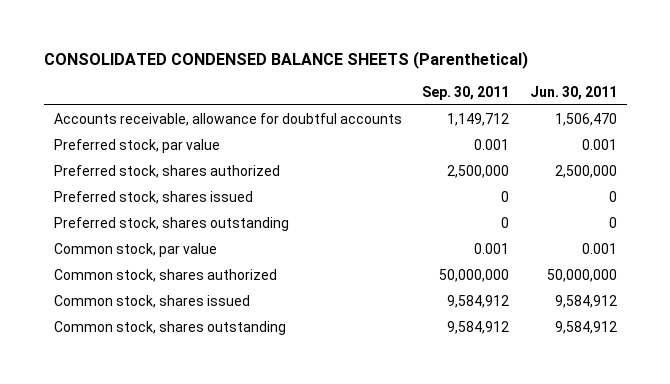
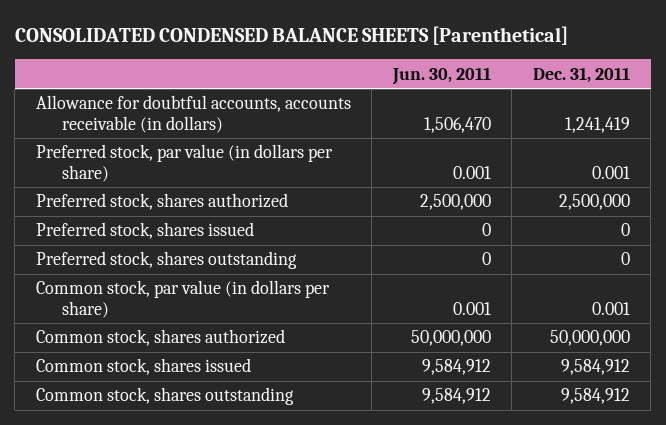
- CONSOLIDATED CONDENSED BALANCE SHEETS (Parenthetical)
+ CONSOLIDATED CONDENSED BALANCE SHEETS [Parenthetical]
- | Sep. 30, 2011 | Jun. 30, 2011
+ | Jun. 30, 2011 | Dec. 31, 2011
- Accounts receivable, allowance for doubtful accounts | 1,149,712 | 1,506,470
- Preferred stock, par value | 0.001 | 0.001
+ Allowance for doubtful accounts, accounts receivable (in dollars) | 1,506,470 | 1,241,419
+ Preferred stock, par value (in dollars per share) | 0.001 | 0.001
- Common stock, par value | 0.001 | 0.001
+ Common stock, par value (in dollars per share) | 0.001 | 0.001

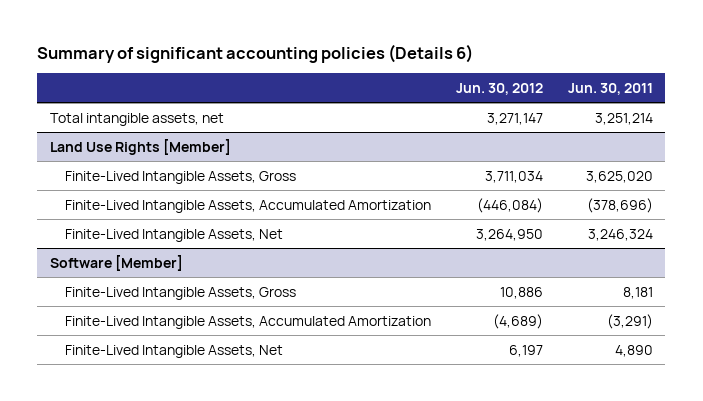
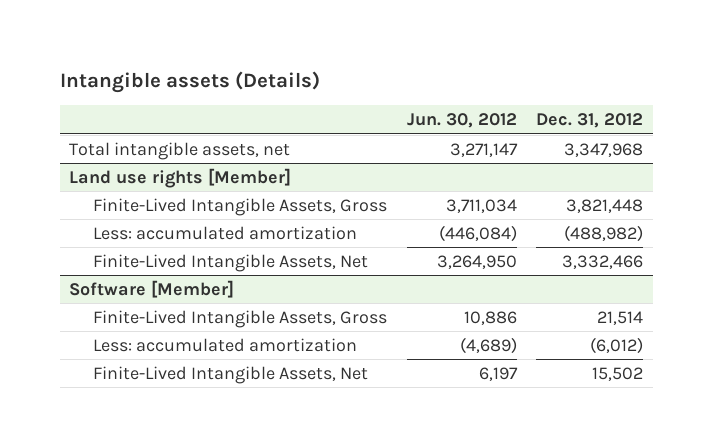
- Summary of significant accounting policies (Details 6)
+ Intangible assets (Details)
- | Jun. 30, 2012 | Jun. 30, 2011
+ | Jun. 30, 2012 | Dec. 31, 2012
- Land Use Rights [Member]
+ Land use rights [Member]
- Finite-Lived Intangible Assets, Accumulated Amortization | (446,084) | (378,696)
+ Less: accumulated amortization | (446,084) | (488,982)
@ Software [Member]
- Finite-Lived Intangible Assets, Accumulated Amortization | (4,689) | (3,291)
+ Less: accumulated amortization | (4,689) | (6,012)

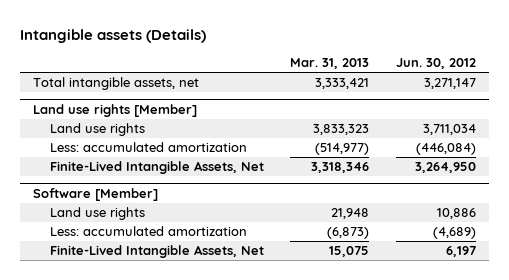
- | Jun. 30, 2012 | Dec. 31, 2012
+ | Mar. 31, 2013 | Jun. 30, 2012
@ Land use rights [Member]
- Finite-Lived Intangible Assets, Gross | 3,711,034 | 3,821,448
+ Land use rights | 3,833,323 | 3,711,034
@ Software [Member]
- Finite-Lived Intangible Assets, Gross | 10,886 | 21,514
+ Land use rights | 21,948 | 10,886

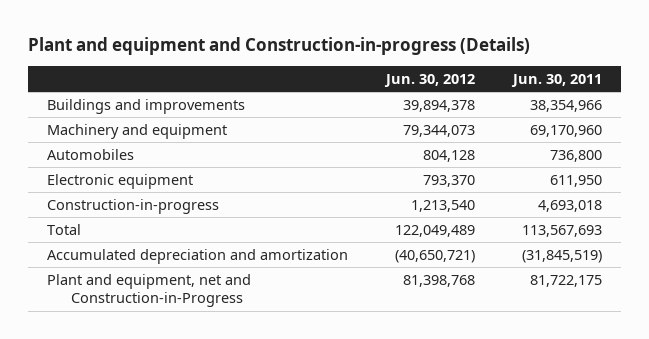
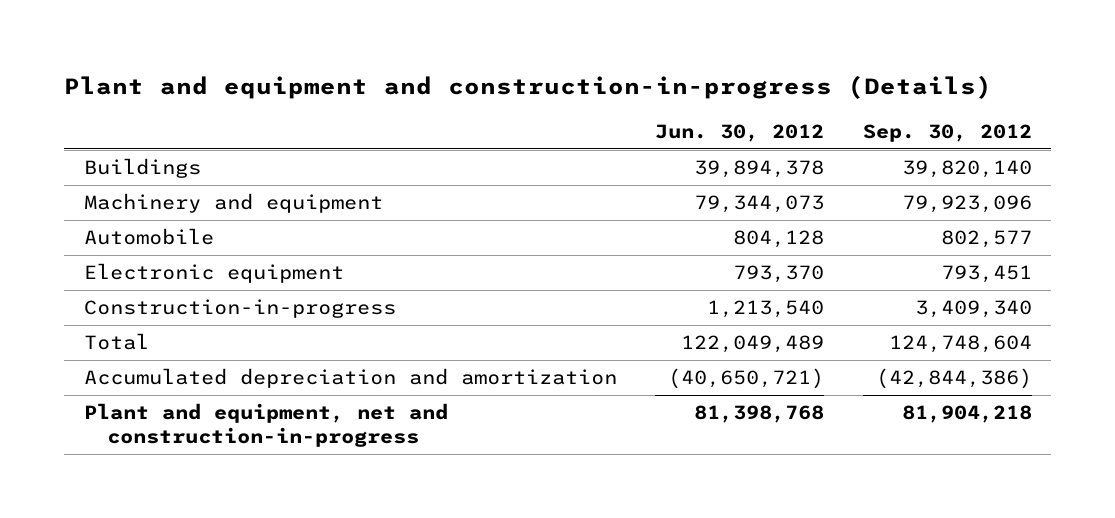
- Plant and equipment and Construction-in-progress (Details)
+ Plant and equipment and construction-in-progress (Details)
- | Jun. 30, 2012 | Jun. 30, 2011
+ | Jun. 30, 2012 | Sep. 30, 2012
- Buildings and improvements | 39,894,378 | 38,354,966
+ Buildings | 39,894,378 | 39,820,140
- Automobiles | 804,128 | 736,800
+ Automobile | 804,128 | 802,577
- Plant and equipment, net and Construction-in-Progress | 81,398,768 | 81,722,175
+ Plant and equipment, net and construction-in-progress | 81,398,768 | 81,904,218

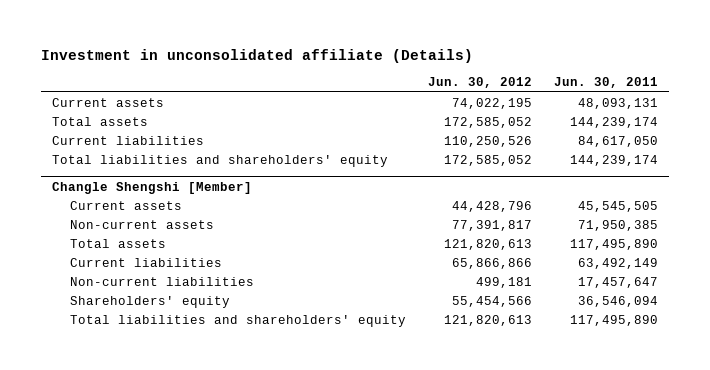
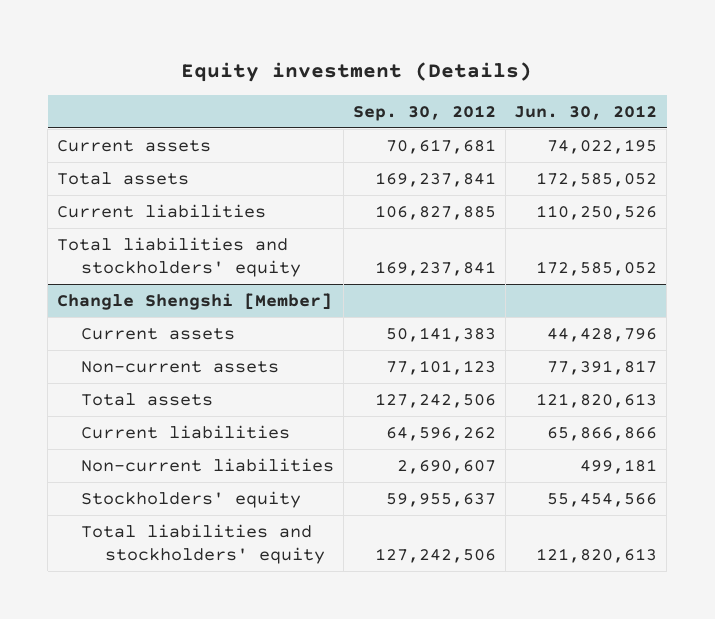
- Investment in unconsolidated affiliate (Details)
+ Equity investment (Details)
- | Jun. 30, 2012 | Jun. 30, 2011
+ | Sep. 30, 2012 | Jun. 30, 2012
- Total liabilities and shareholders' equity | 172,585,052 | 144,239,174
+ Total liabilities and stockholders' equity | 169,237,841 | 172,585,052
@ Changle Shengshi [Member]
- Shareholders' equity | 55,454,566 | 36,546,094
- Total liabilities and shareholders' equity | 121,820,613 | 117,495,890
+ Stockholders' equity | 59,955,637 | 55,454,566
+ Total liabilities and stockholders' equity | 127,242,506 | 121,820,613

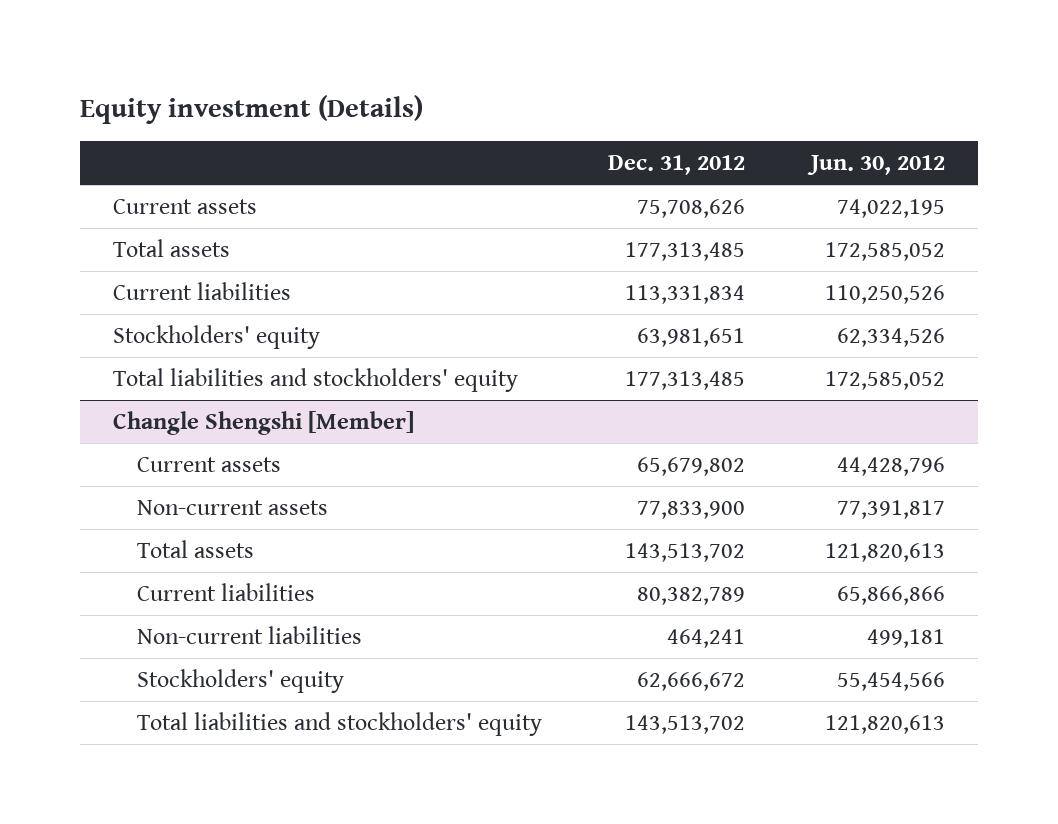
- | Sep. 30, 2012 | Jun. 30, 2012
+ | Dec. 31, 2012 | Jun. 30, 2012
+ Stockholders' equity | 63,981,651 | 62,334,526

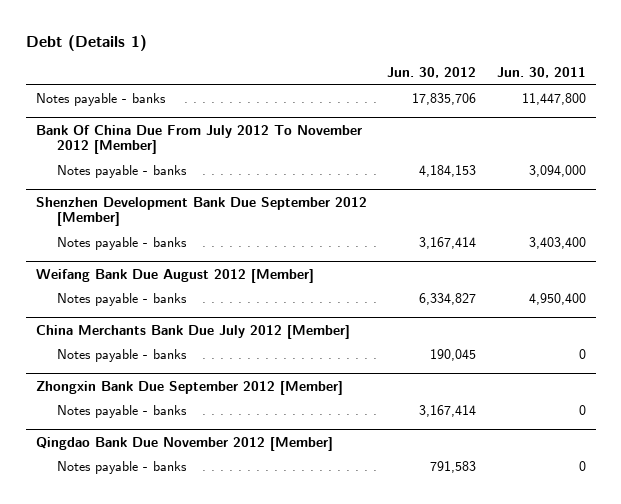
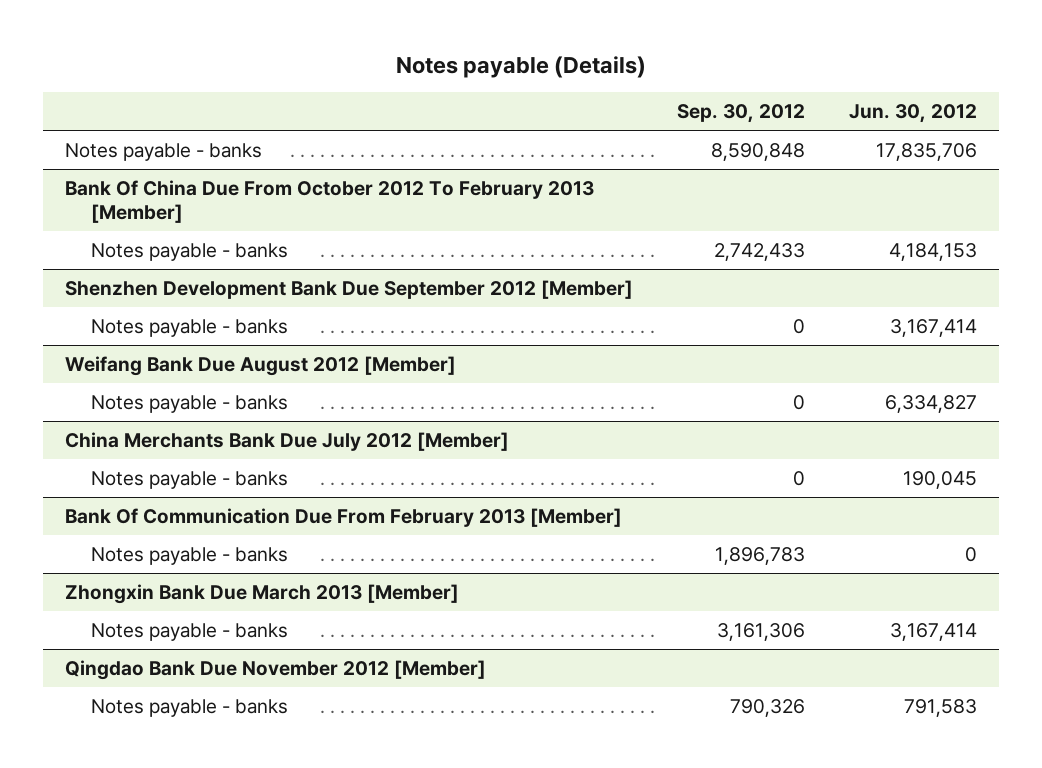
- Debt (Details 1)
+ Notes payable (Details)
- | Jun. 30, 2012 | Jun. 30, 2011
+ | Sep. 30, 2012 | Jun. 30, 2012
- Bank Of China Due From July 2012 To November 2012 [Member]
+ Bank Of China Due From October 2012 To February 2013 [Member]
- Zhongxin Bank Due September 2012 [Member]
+ Bank Of Communication Due From February 2013 [Member]
+ Notes payable - banks | 1,896,783 | 0
+ Zhongxin Bank Due March 2013 [Member]

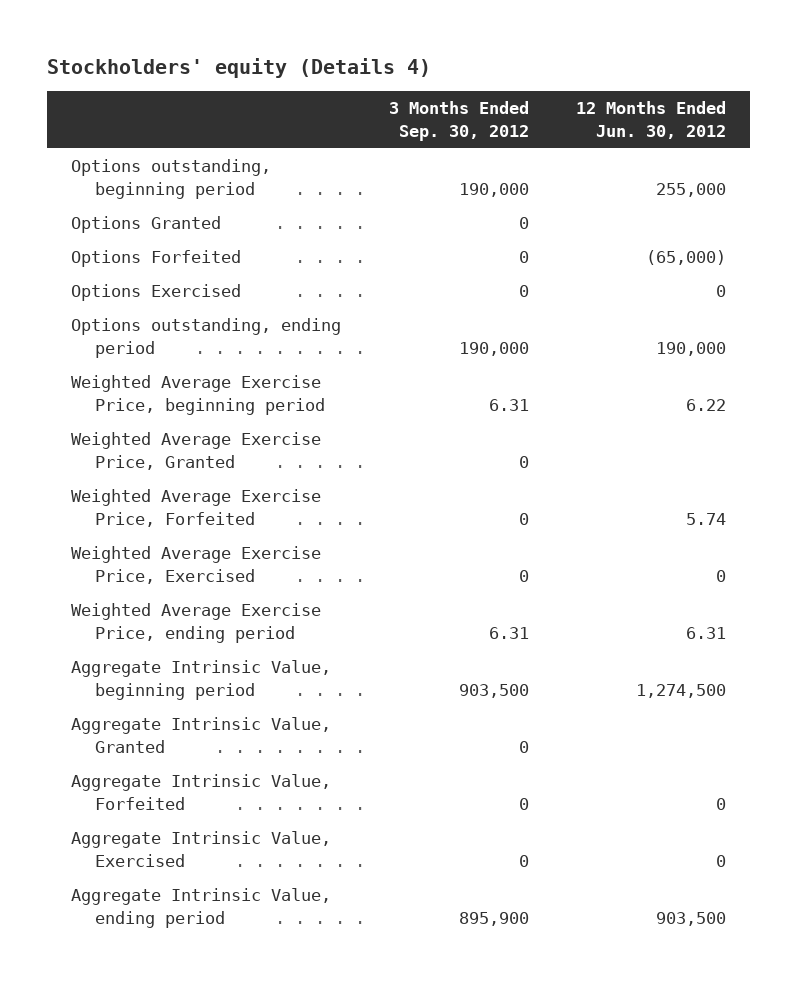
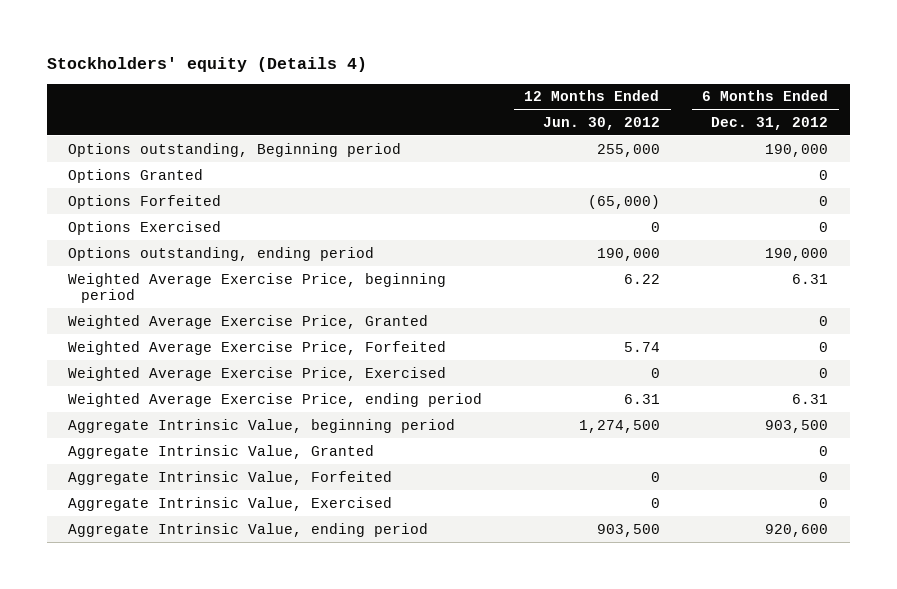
- | 3 Months Ended Sep. 30, 2012 | 12 Months Ended Jun. 30, 2012
+ | 12 Months Ended Jun. 30, 2012 | 6 Months Ended Dec. 31, 2012
- Options outstanding, beginning period | 190,000 | 255,000
+ Options outstanding, Beginning period | 255,000 | 190,000

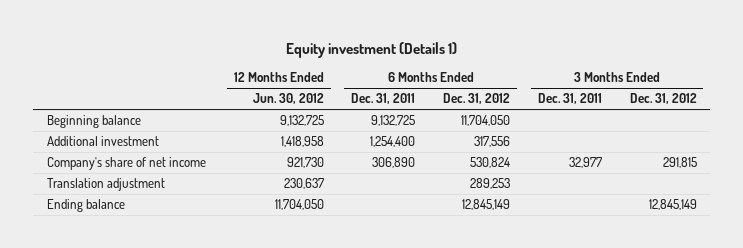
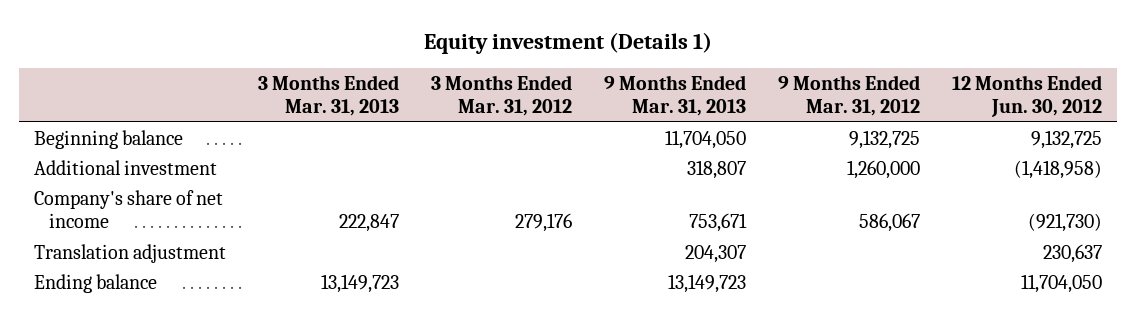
- | 12 Months Ended Jun. 30, 2012 | 6 Months Ended Dec. 31, 2011 | 6 Months Ended Dec. 31, 2012 | 3 Months Ended Dec. 31, 2011 | 3 Months Ended Dec. 31, 2012
+ | 3 Months Ended Mar. 31, 2013 | 3 Months Ended Mar. 31, 2012 | 9 Months Ended Mar. 31, 2013 | 9 Months Ended Mar. 31, 2012 | 12 Months Ended Jun. 30, 2012
- Additional investment | 1,418,958 | 1,254,400 | 317,556 | |
- Company's share of net income | 921,730 | 306,890 | 530,824 | 32,977 | 291,815
+ Additional investment | | | 318,807 | 1,260,000 | (1,418,958)
+ Company's share of net income | 222,847 | 279,176 | 753,671 | 586,067 | (921,730)

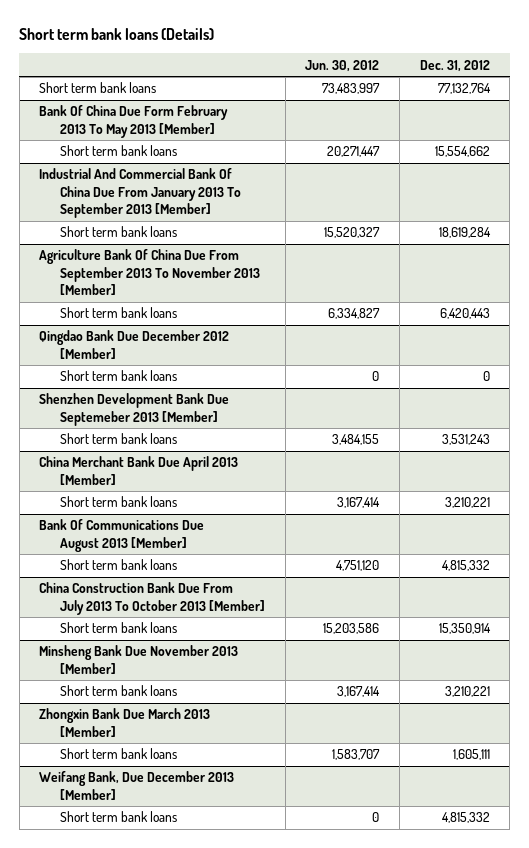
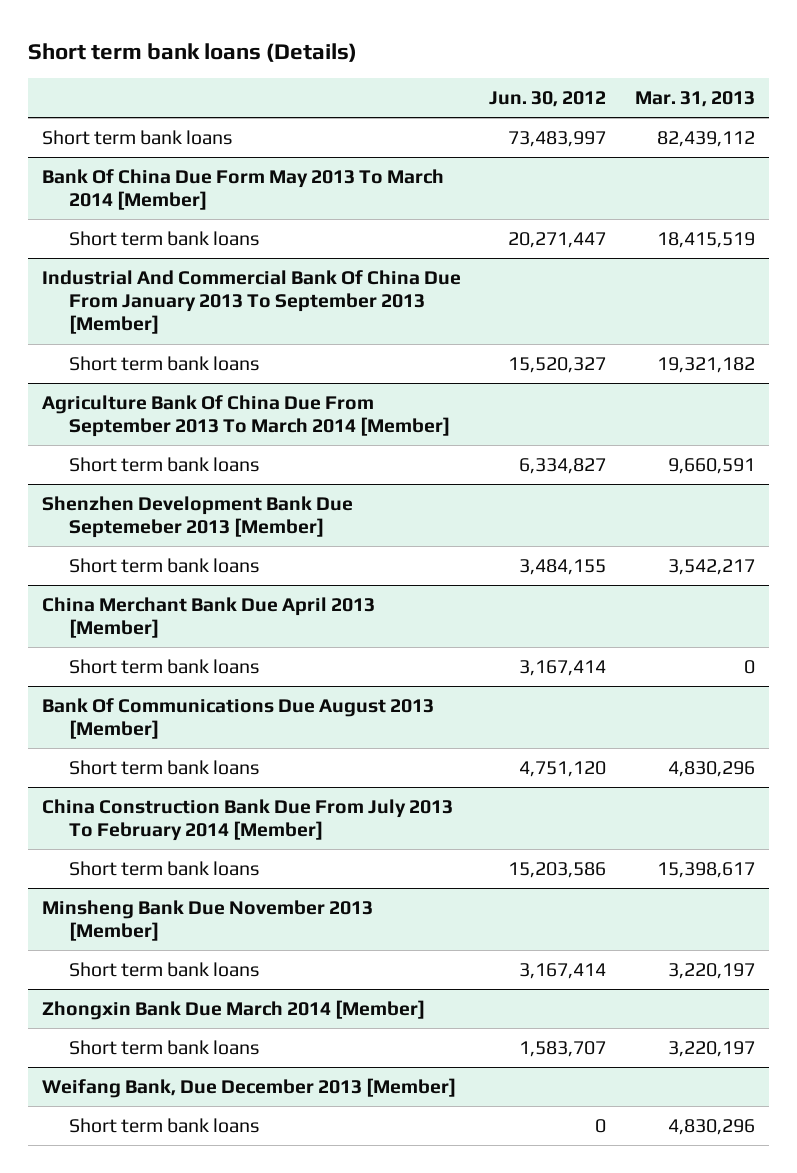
- | Jun. 30, 2012 | Dec. 31, 2012
+ | Jun. 30, 2012 | Mar. 31, 2013
- Bank Of China Due Form February 2013 To May 2013 [Member]
+ Bank Of China Due Form May 2013 To March 2014 [Member]
- Agriculture Bank Of China Due From September 2013 To November 2013 [Member]
+ Agriculture Bank Of China Due From September 2013 To March 2014 [Member]
- Qingdao Bank Due December 2012 [Member]
- Short term bank loans | 0 | 0
- China Construction Bank Due From July 2013 To October 2013 [Member]
+ China Construction Bank Due From July 2013 To February 2014 [Member]
- Zhongxin Bank Due March 2013 [Member]
+ Zhongxin Bank Due March 2014 [Member]

